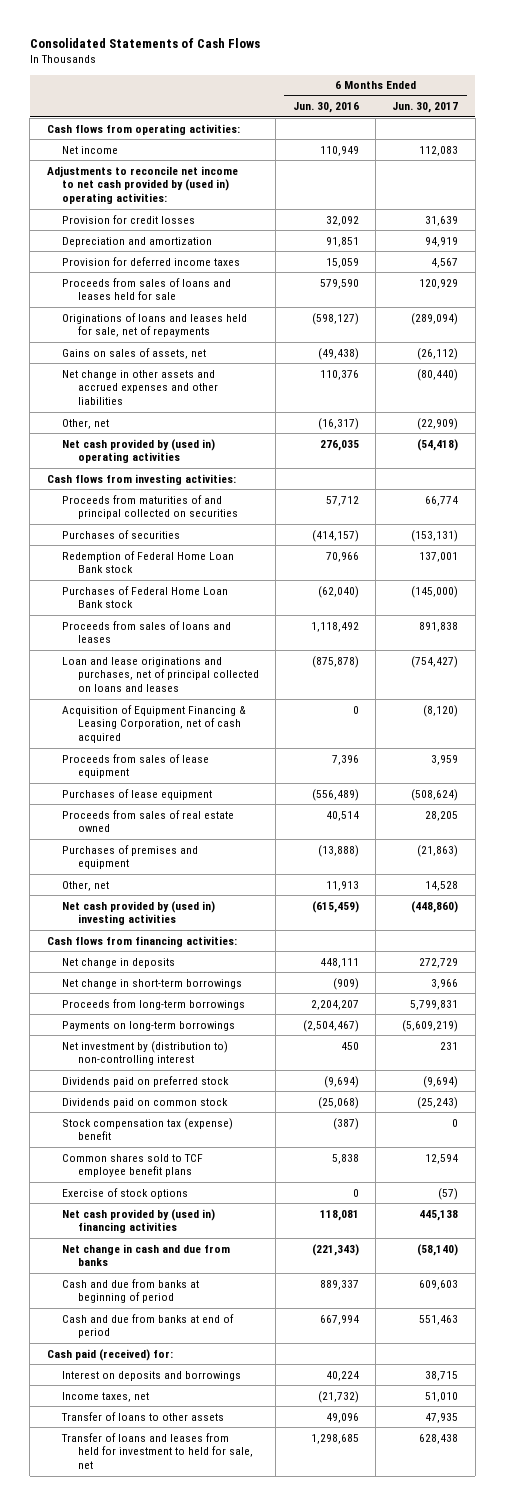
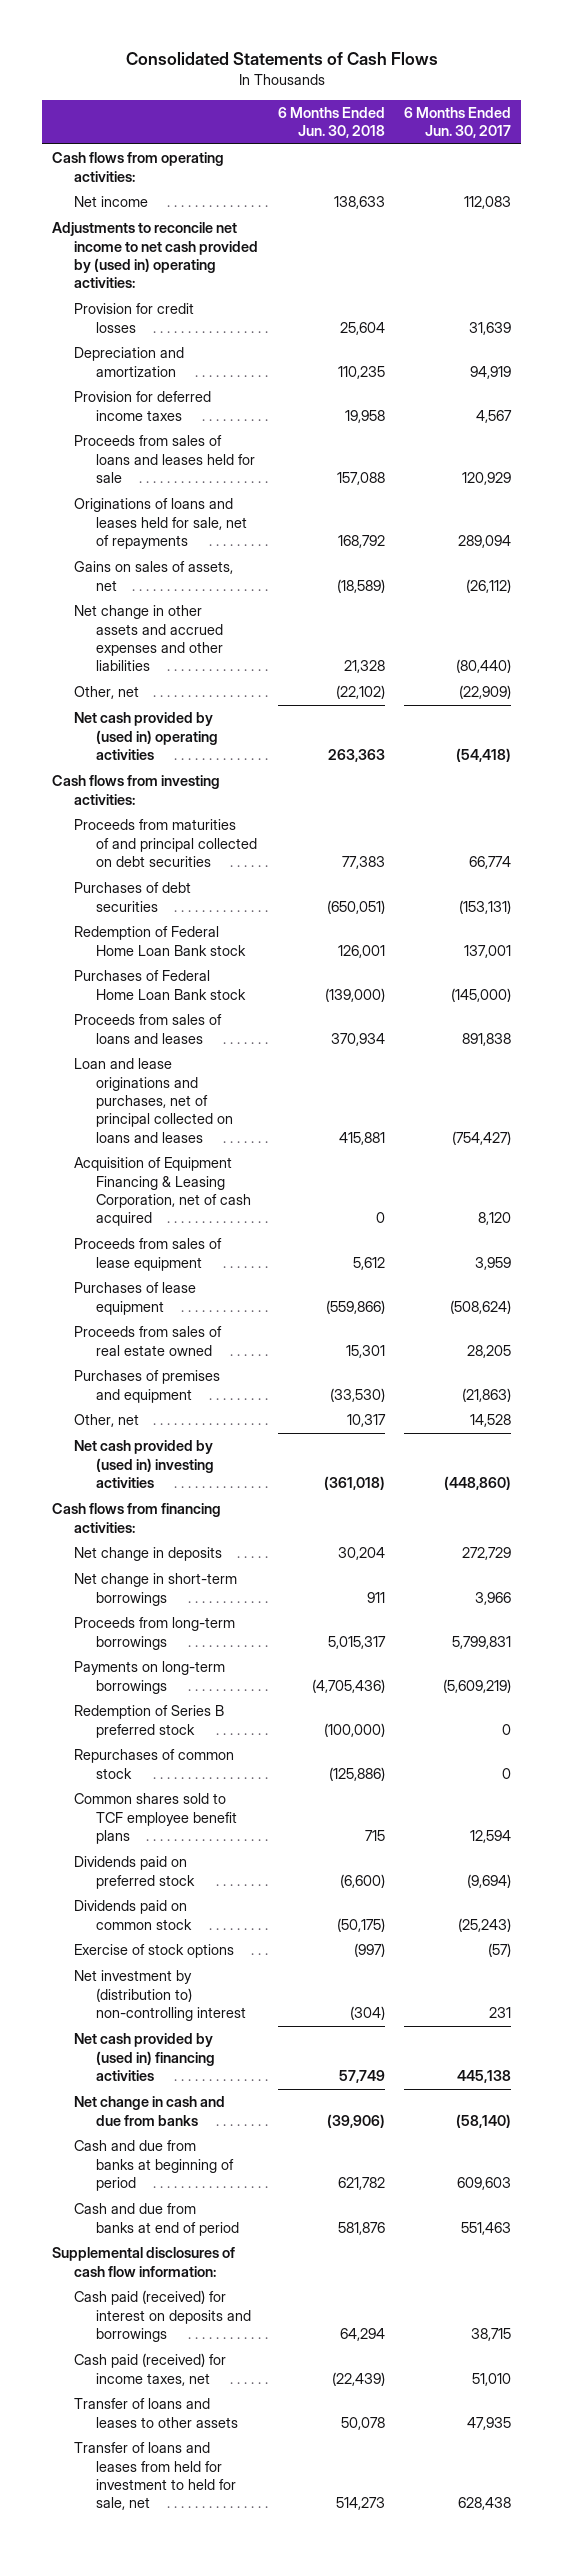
- | 6 Months Ended Jun. 30, 2016 | 6 Months Ended Jun. 30, 2017
+ | 6 Months Ended Jun. 30, 2018 | 6 Months Ended Jun. 30, 2017
- Originations of loans and leases held for sale, net of repayments | (598,127) | (289,094)
+ Originations of loans and leases held for sale, net of repayments | 168,792 | 289,094
- Proceeds from maturities of and principal collected on securities | 57,712 | 66,774
- Purchases of securities | (414,157) | (153,131)
+ Proceeds from maturities of and principal collected on debt securities | 77,383 | 66,774
+ Purchases of debt securities | (650,051) | (153,131)
- Acquisition of Equipment Financing & Leasing Corporation, net of cash acquired | 0 | (8,120)
+ Acquisition of Equipment Financing & Leasing Corporation, net of cash acquired | 0 | 8,120
+ Redemption of Series B preferred stock | (100,000) | 0
+ Repurchases of common stock | (125,886) | 0
moved up: Common shares sold to TCF employee benefit plans | 715 | 12,594
- Stock compensation tax (expense) benefit | (387) | 0
moved down: Net investment by (distribution to) non-controlling interest | (304) | 231
- Cash paid (received) for:
- Interest on deposits and borrowings | 40,224 | 38,715
- Income taxes, net | (21,732) | 51,010
- Transfer of loans to other assets | 49,096 | 47,935
+ Supplemental disclosures of cash flow information:
+ Cash paid (received) for interest on deposits and borrowings | 64,294 | 38,715
+ Cash paid (received) for income taxes, net | (22,439) | 51,010
+ Transfer of loans and leases to other assets | 50,078 | 47,935

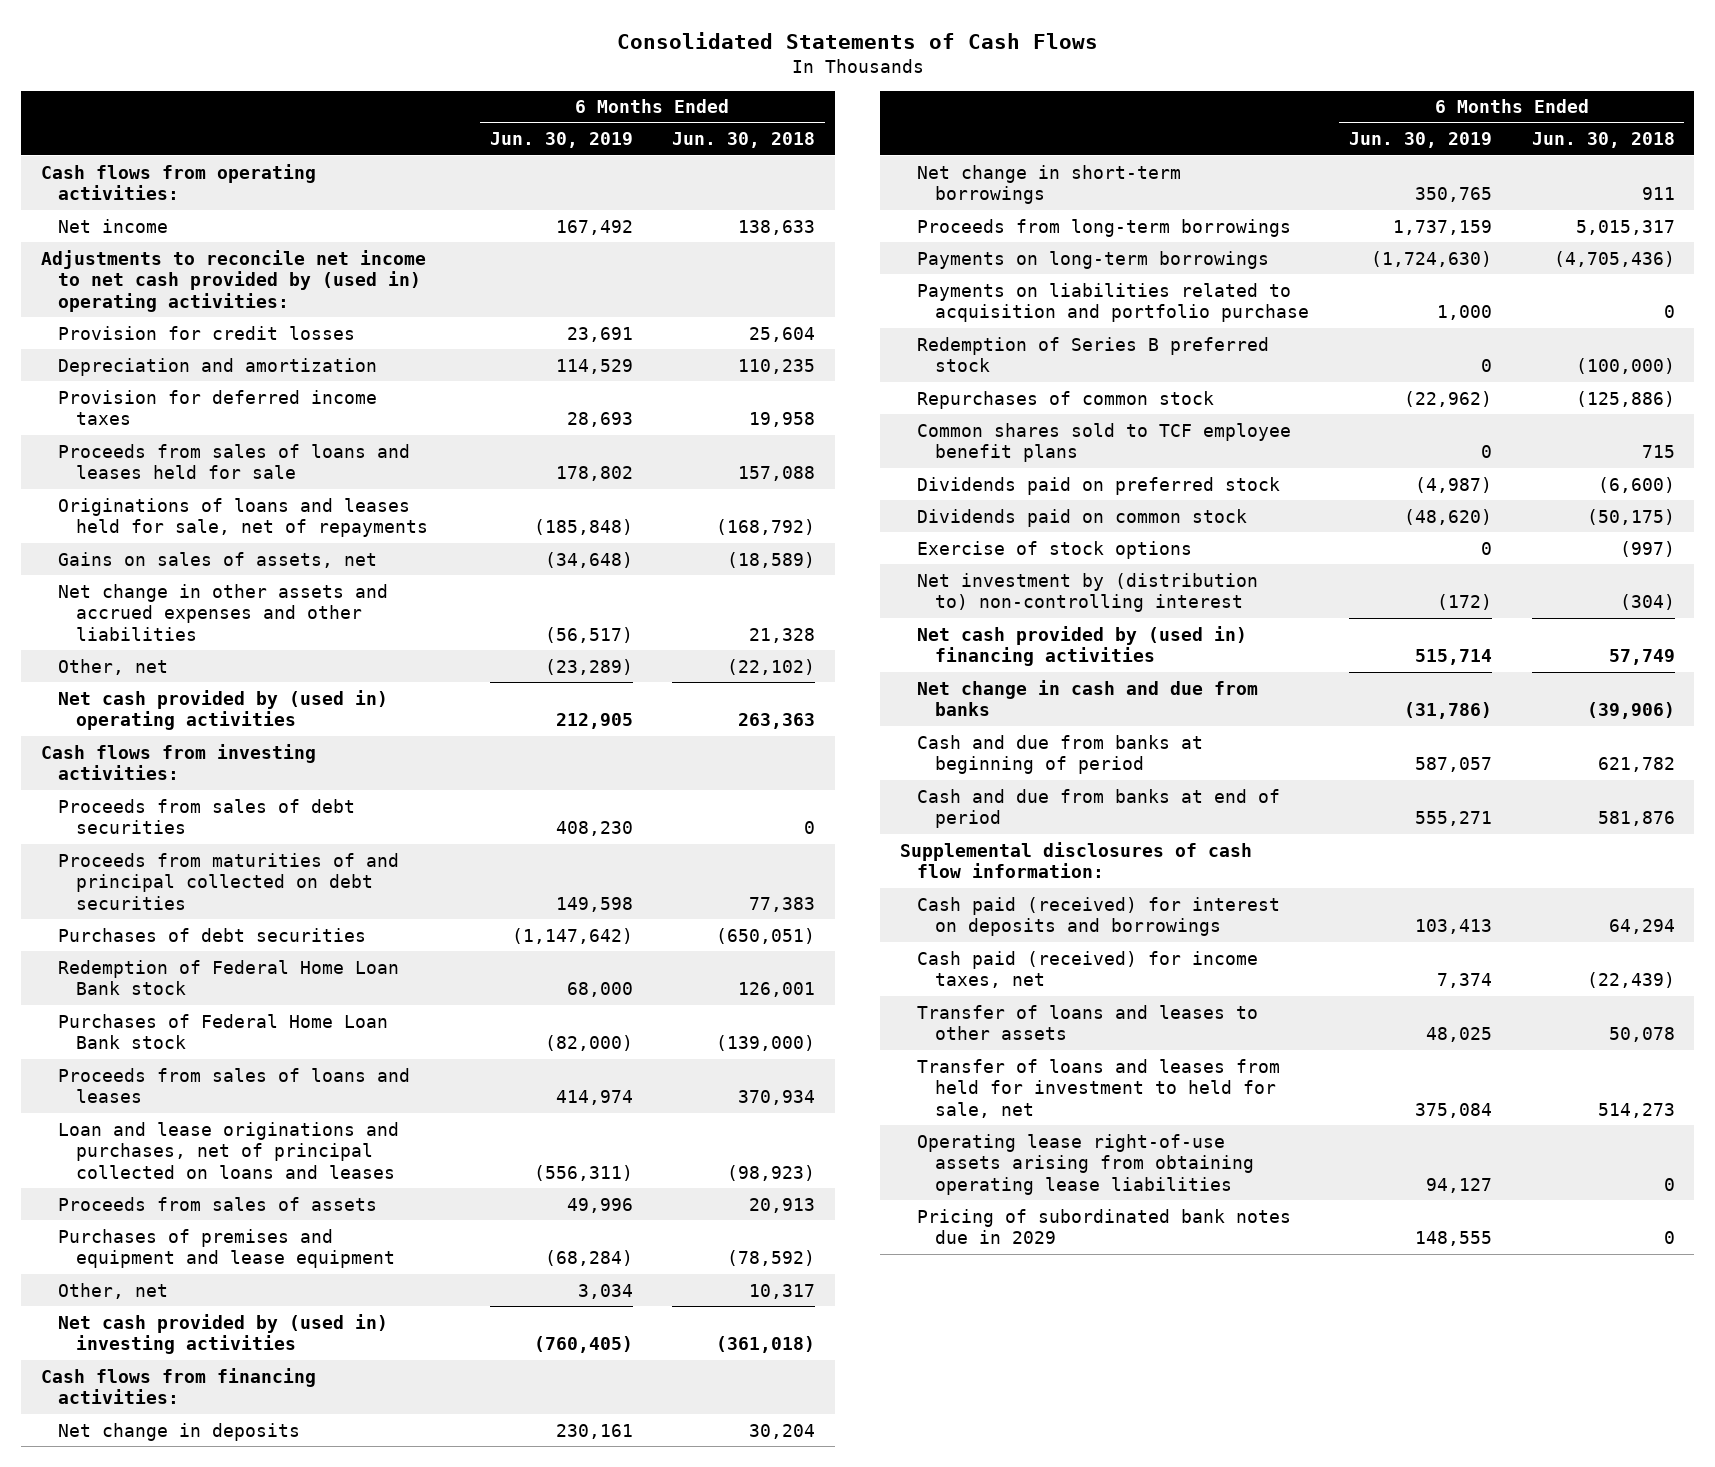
- | 6 Months Ended Jun. 30, 2018 | 6 Months Ended Jun. 30, 2017
+ | 6 Months Ended Jun. 30, 2019 | 6 Months Ended Jun. 30, 2018
- Originations of loans and leases held for sale, net of repayments | 168,792 | 289,094
+ Originations of loans and leases held for sale, net of repayments | (185,848) | (168,792)
+ Proceeds from sales of debt securities | 408,230 | 0
- Loan and lease originations and purchases, net of principal collected on loans and leases | 415,881 | (754,427)
- Acquisition of Equipment Financing & Leasing Corporation, net of cash acquired | 0 | 8,120
- Proceeds from sales of lease equipment | 5,612 | 3,959
- Purchases of lease equipment | (559,866) | (508,624)
- Proceeds from sales of real estate owned | 15,301 | 28,205
- Purchases of premises and equipment | (33,530) | (21,863)
+ Loan and lease originations and purchases, net of principal collected on loans and leases | (556,311) | (98,923)
+ Proceeds from sales of assets | 49,996 | 20,913
+ Purchases of premises and equipment and lease equipment | (68,284) | (78,592)
+ Payments on liabilities related to acquisition and portfolio purchase | 1,000 | 0
+ Operating lease right-of-use assets arising from obtaining operating lease liabilities | 94,127 | 0
+ Pricing of subordinated bank notes due in 2029 | 148,555 | 0

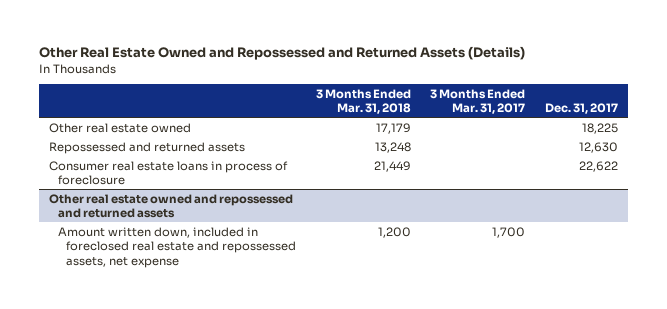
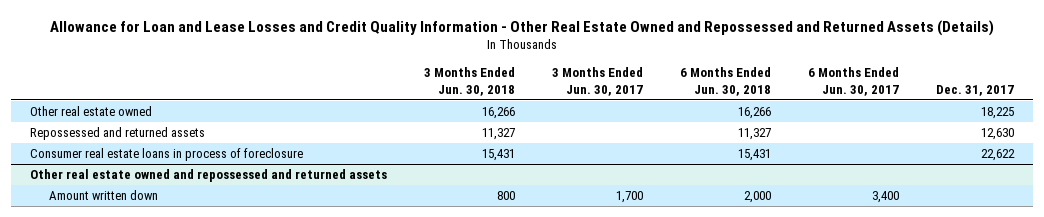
- Other Real Estate Owned and Repossessed and Returned Assets (Details)
+ Allowance for Loan and Lease Losses and Credit Quality Information - Other Real Estate Owned and Repossessed and Returned Assets (Details)
- | 3 Months Ended Mar. 31, 2018 | 3 Months Ended Mar. 31, 2017 | Dec. 31, 2017
+ | 3 Months Ended Jun. 30, 2018 | 3 Months Ended Jun. 30, 2017 | 6 Months Ended Jun. 30, 2018 | 6 Months Ended Jun. 30, 2017 | Dec. 31, 2017
@ Other real estate owned and repossessed and returned assets
- Amount written down, included in foreclosed real estate and repossessed assets, net expense | 1,200 | 1,700 |
+ Amount written down | 800 | 1,700 | 2,000 | 3,400 |

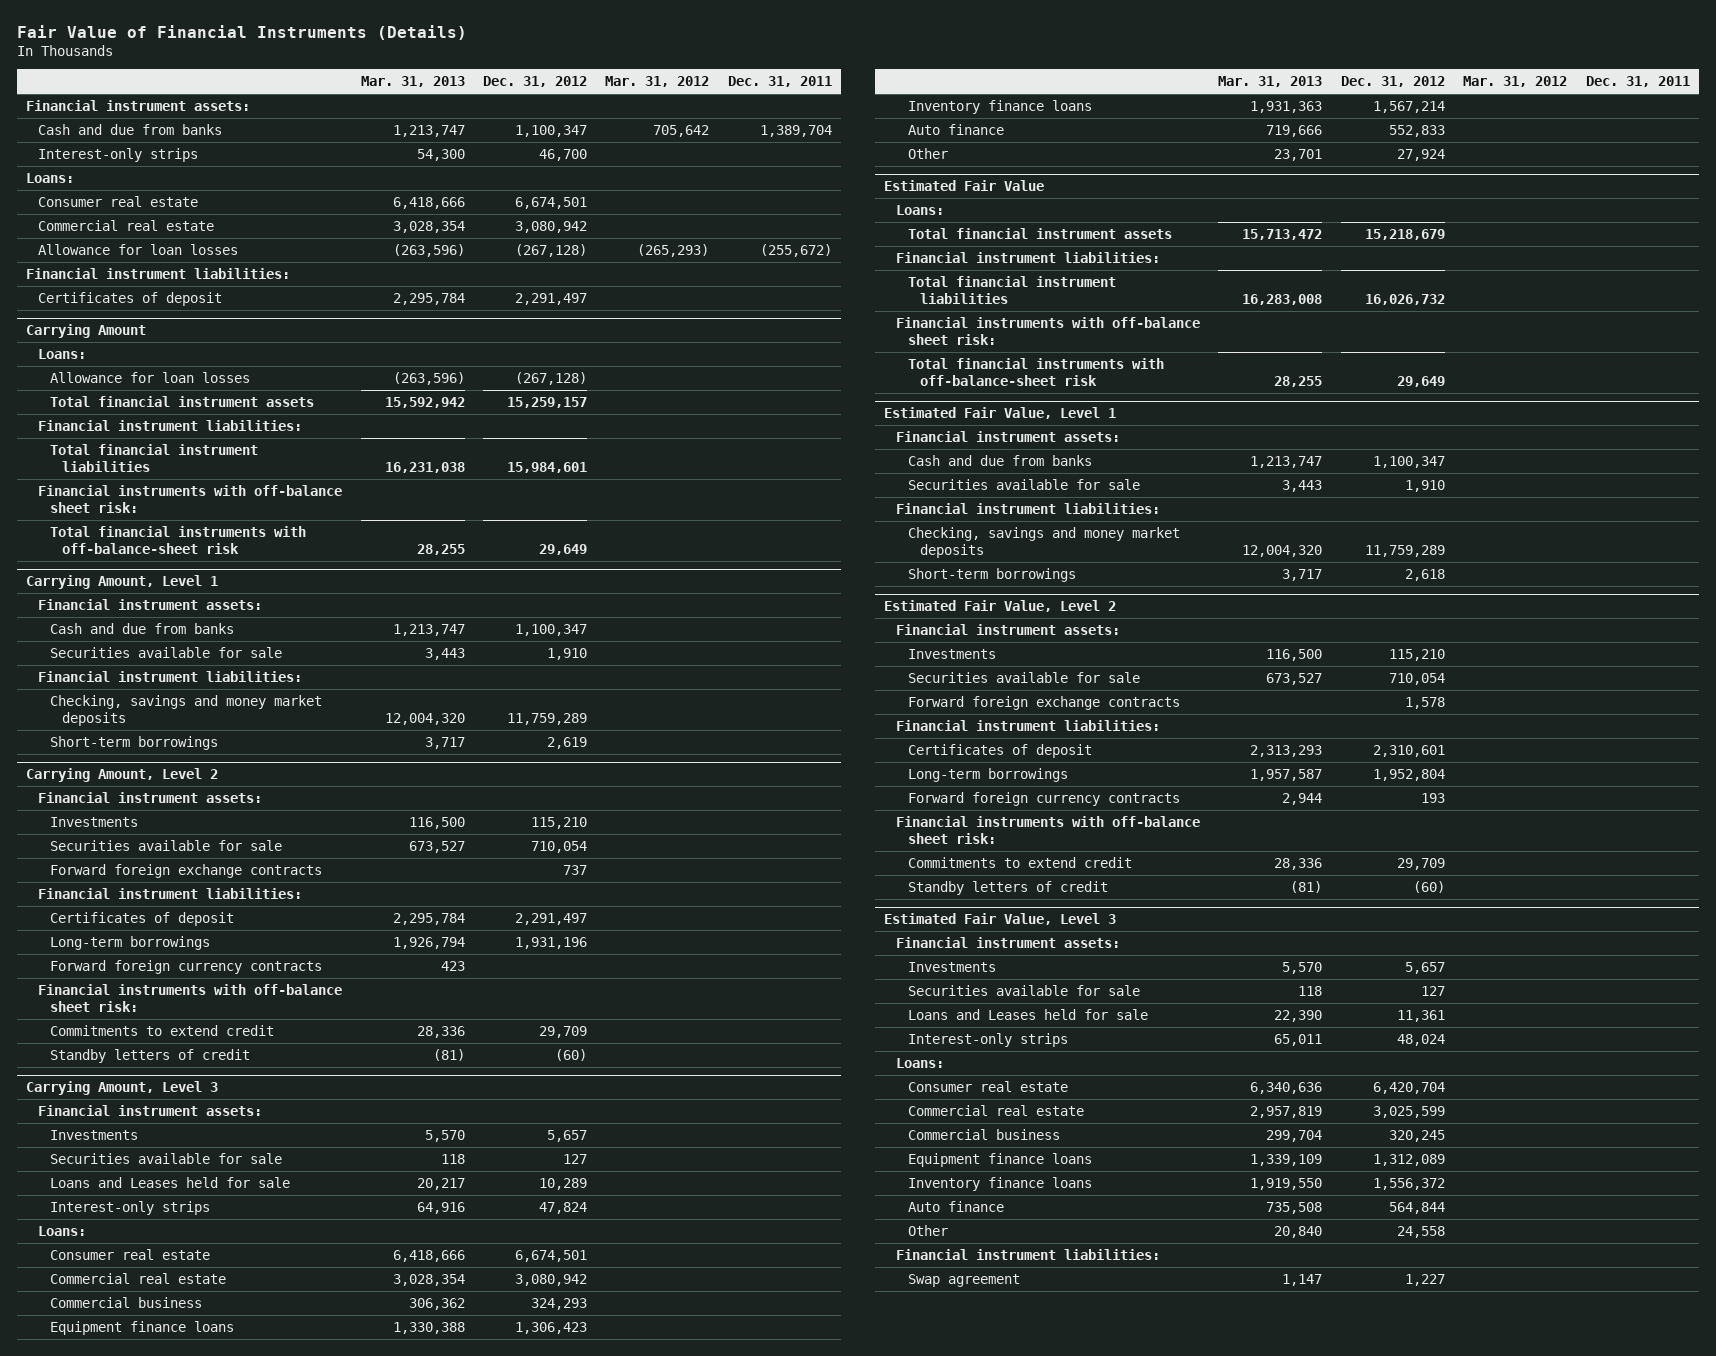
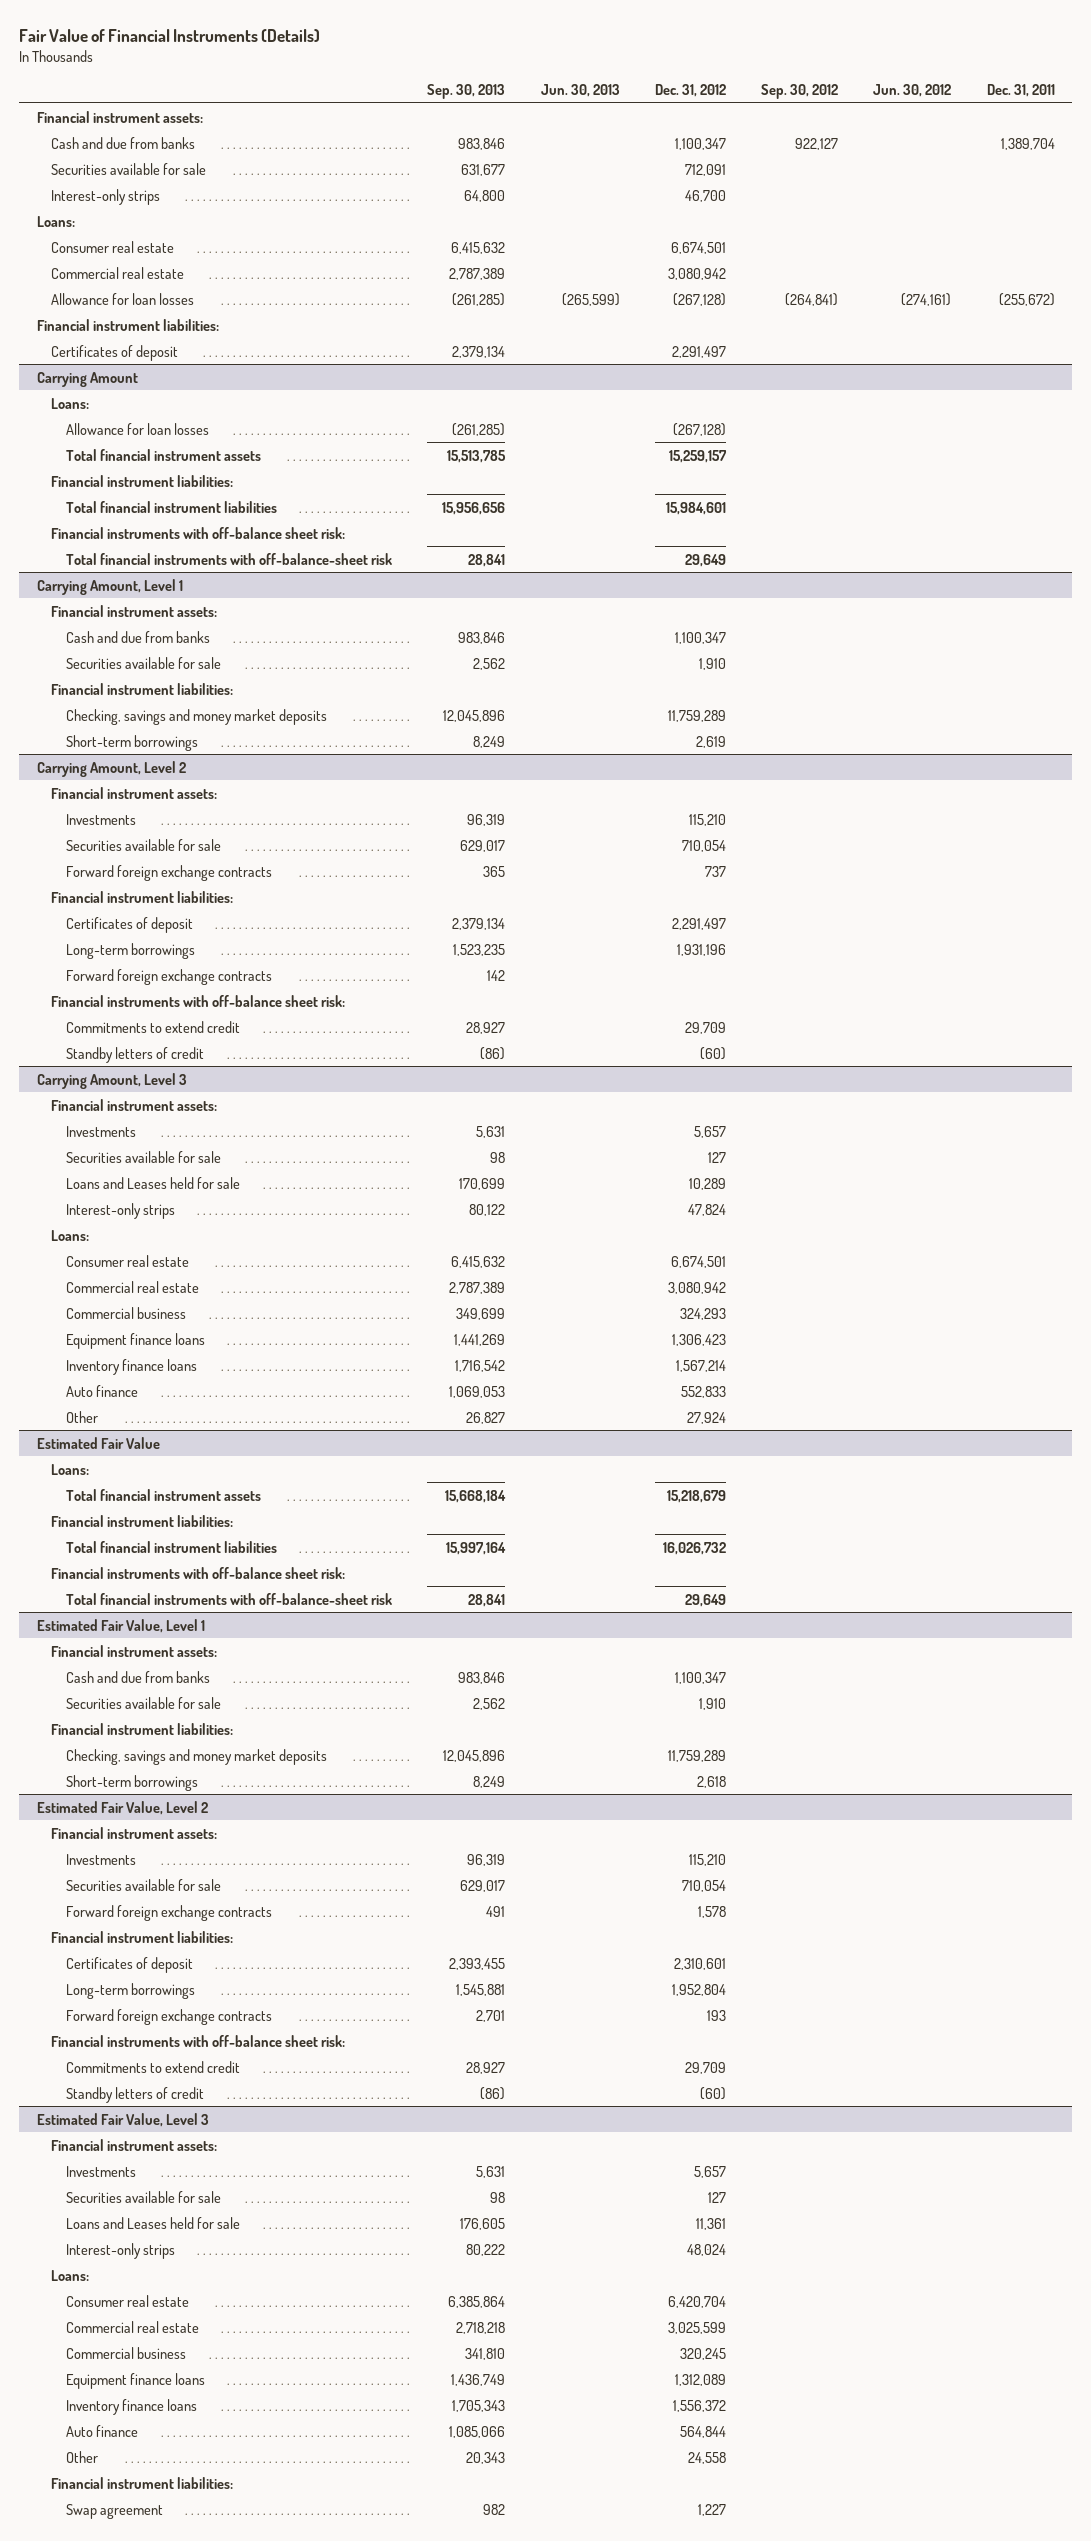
- | Mar. 31, 2013 | Dec. 31, 2012 | Mar. 31, 2012 | Dec. 31, 2011
+ | Sep. 30, 2013 | Jun. 30, 2013 | Dec. 31, 2012 | Sep. 30, 2012 | Jun. 30, 2012 | Dec. 31, 2011
+ Securities available for sale | 631,677 | | 712,091 | | |
@ Carrying Amount, Level 2
- Forward foreign currency contracts | 423 | | |
+ Forward foreign exchange contracts | 142 | | | | |
@ Estimated Fair Value, Level 2
- Forward foreign currency contracts | 2,944 | 193 | |
+ Forward foreign exchange contracts | 2,701 | | 193 | | |

